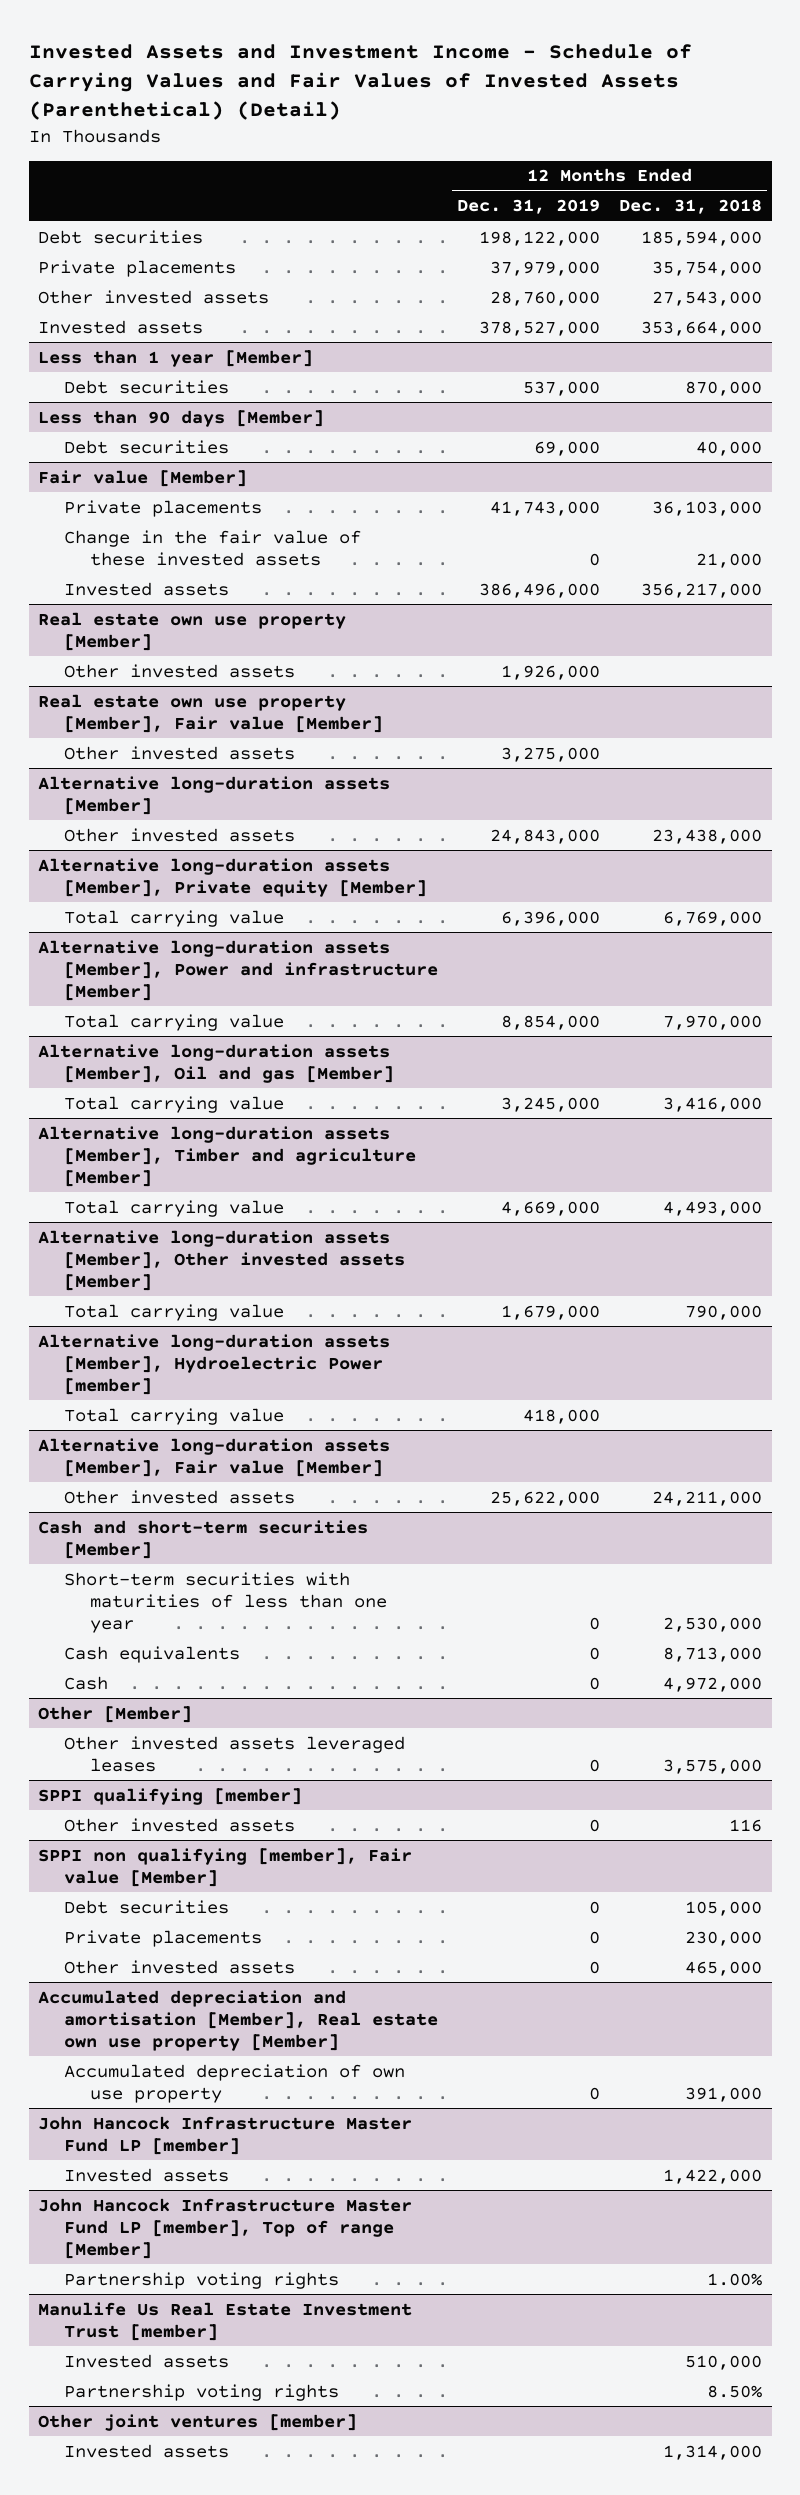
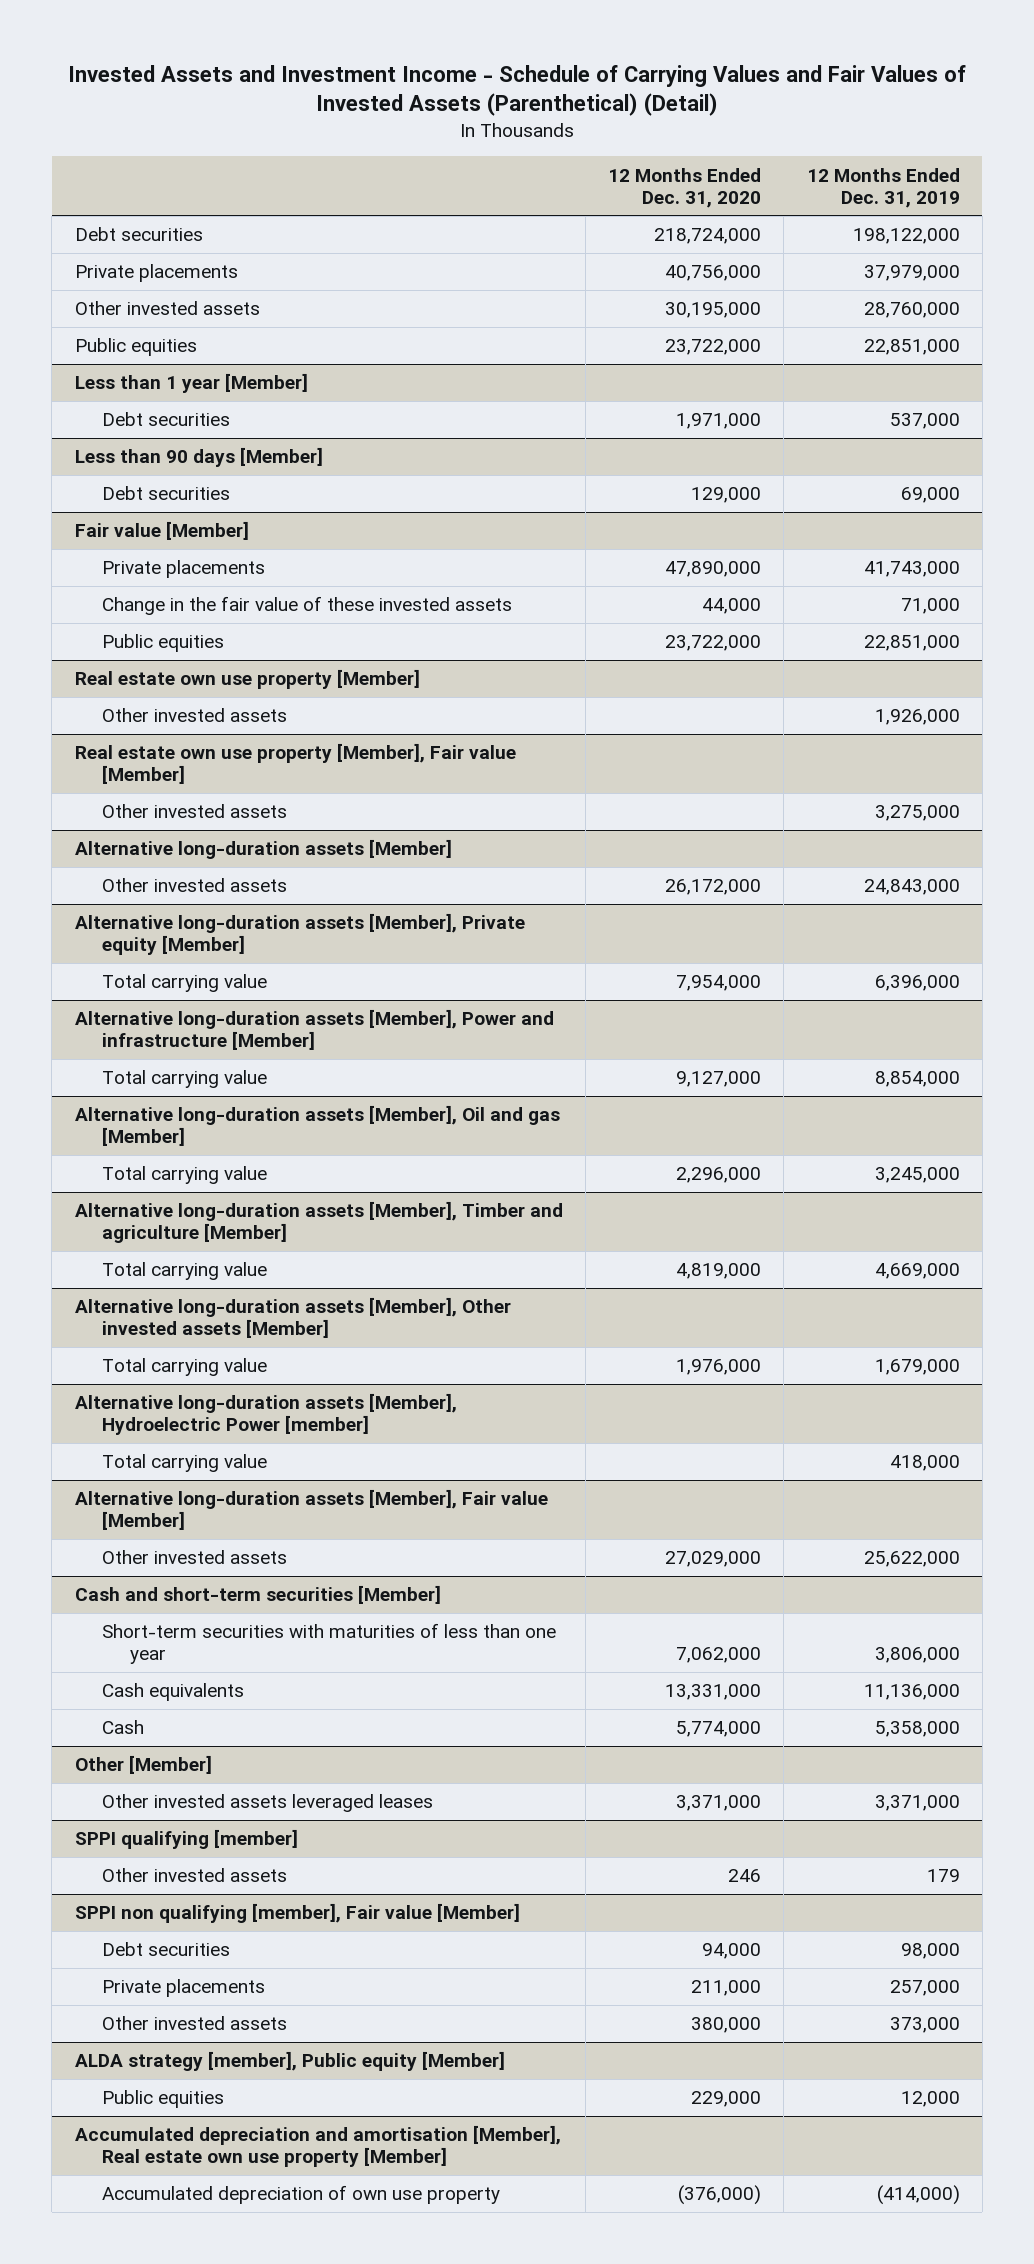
- | 12 Months Ended Dec. 31, 2019 | 12 Months Ended Dec. 31, 2018
+ | 12 Months Ended Dec. 31, 2020 | 12 Months Ended Dec. 31, 2019
- Invested assets | 378,527,000 | 353,664,000
+ Public equities | 23,722,000 | 22,851,000
@ Fair value [Member]
- Change in the fair value of these invested assets | 0 | 21,000
- Invested assets | 386,496,000 | 356,217,000
+ Change in the fair value of these invested assets | 44,000 | 71,000
+ Public equities | 23,722,000 | 22,851,000
@ Cash and short-term securities [Member]
- Short-term securities with maturities of less than one year | 0 | 2,530,000
- Cash equivalents | 0 | 8,713,000
- Cash | 0 | 4,972,000
+ Short-term securities with maturities of less than one year | 7,062,000 | 3,806,000
+ Cash equivalents | 13,331,000 | 11,136,000
+ Cash | 5,774,000 | 5,358,000
@ Other [Member]
- Other invested assets leveraged leases | 0 | 3,575,000
+ Other invested assets leveraged leases | 3,371,000 | 3,371,000
@ SPPI qualifying [member]
- Other invested assets | 0 | 116
+ Other invested assets | 246 | 179
@ SPPI non qualifying [member], Fair value [Member]
- Debt securities | 0 | 105,000
- Private placements | 0 | 230,000
- Other invested assets | 0 | 465,000
+ Debt securities | 94,000 | 98,000
+ Private placements | 211,000 | 257,000
+ Other invested assets | 380,000 | 373,000
+ ALDA strategy [member], Public equity [Member]
+ Public equities | 229,000 | 12,000
@ Accumulated depreciation and amortisation [Member], Real estate own use property [Member]
- Accumulated depreciation of own use property | 0 | 391,000
- John Hancock Infrastructure Master Fund LP [member]
- Invested assets | | 1,422,000
- John Hancock Infrastructure Master Fund LP [member], Top of range [Member]
- Partnership voting rights | | 1.00%
- Manulife Us Real Estate Investment Trust [member]
- Invested assets | | 510,000
- Partnership voting rights | | 8.50%
- Other joint ventures [member]
- Invested assets | | 1,314,000
@ Accumulated depreciation and amortisation [Member], Real estate own use property [Member]
+ Accumulated depreciation of own use property | (376,000) | (414,000)

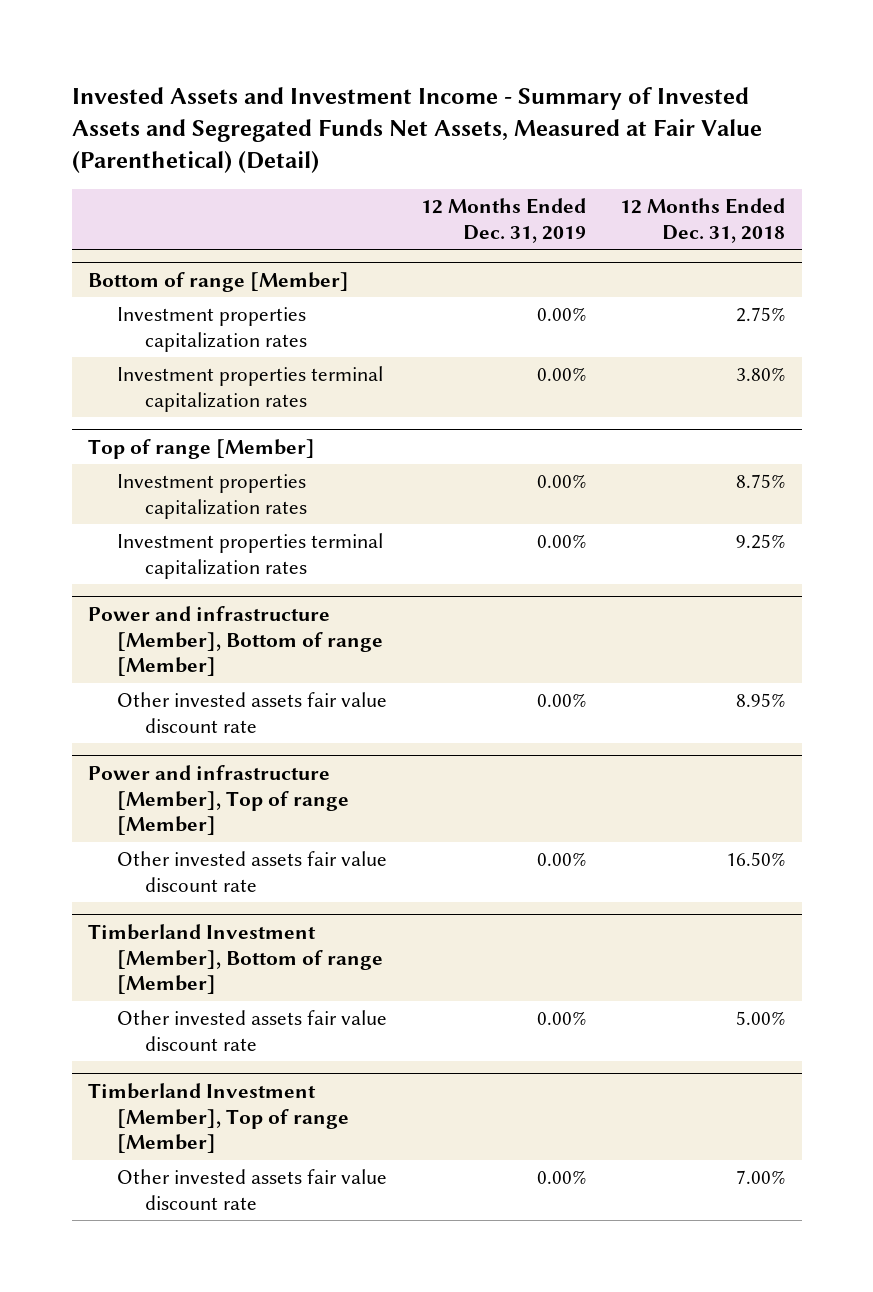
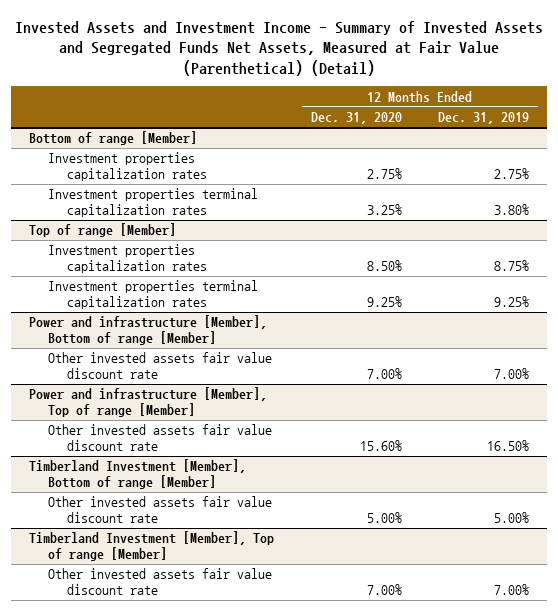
- | 12 Months Ended Dec. 31, 2019 | 12 Months Ended Dec. 31, 2018
+ | 12 Months Ended Dec. 31, 2020 | 12 Months Ended Dec. 31, 2019
@ Bottom of range [Member]
- Investment properties capitalization rates | 0.00% | 2.75%
- Investment properties terminal capitalization rates | 0.00% | 3.80%
+ Investment properties capitalization rates | 2.75% | 2.75%
+ Investment properties terminal capitalization rates | 3.25% | 3.80%
@ Top of range [Member]
- Investment properties capitalization rates | 0.00% | 8.75%
- Investment properties terminal capitalization rates | 0.00% | 9.25%
+ Investment properties capitalization rates | 8.50% | 8.75%
+ Investment properties terminal capitalization rates | 9.25% | 9.25%
@ Power and infrastructure [Member], Bottom of range [Member]
- Other invested assets fair value discount rate | 0.00% | 8.95%
+ Other invested assets fair value discount rate | 7.00% | 7.00%
@ Power and infrastructure [Member], Top of range [Member]
- Other invested assets fair value discount rate | 0.00% | 16.50%
+ Other invested assets fair value discount rate | 15.60% | 16.50%
@ Timberland Investment [Member], Bottom of range [Member]
- Other invested assets fair value discount rate | 0.00% | 5.00%
+ Other invested assets fair value discount rate | 5.00% | 5.00%
@ Timberland Investment [Member], Top of range [Member]
- Other invested assets fair value discount rate | 0.00% | 7.00%
+ Other invested assets fair value discount rate | 7.00% | 7.00%

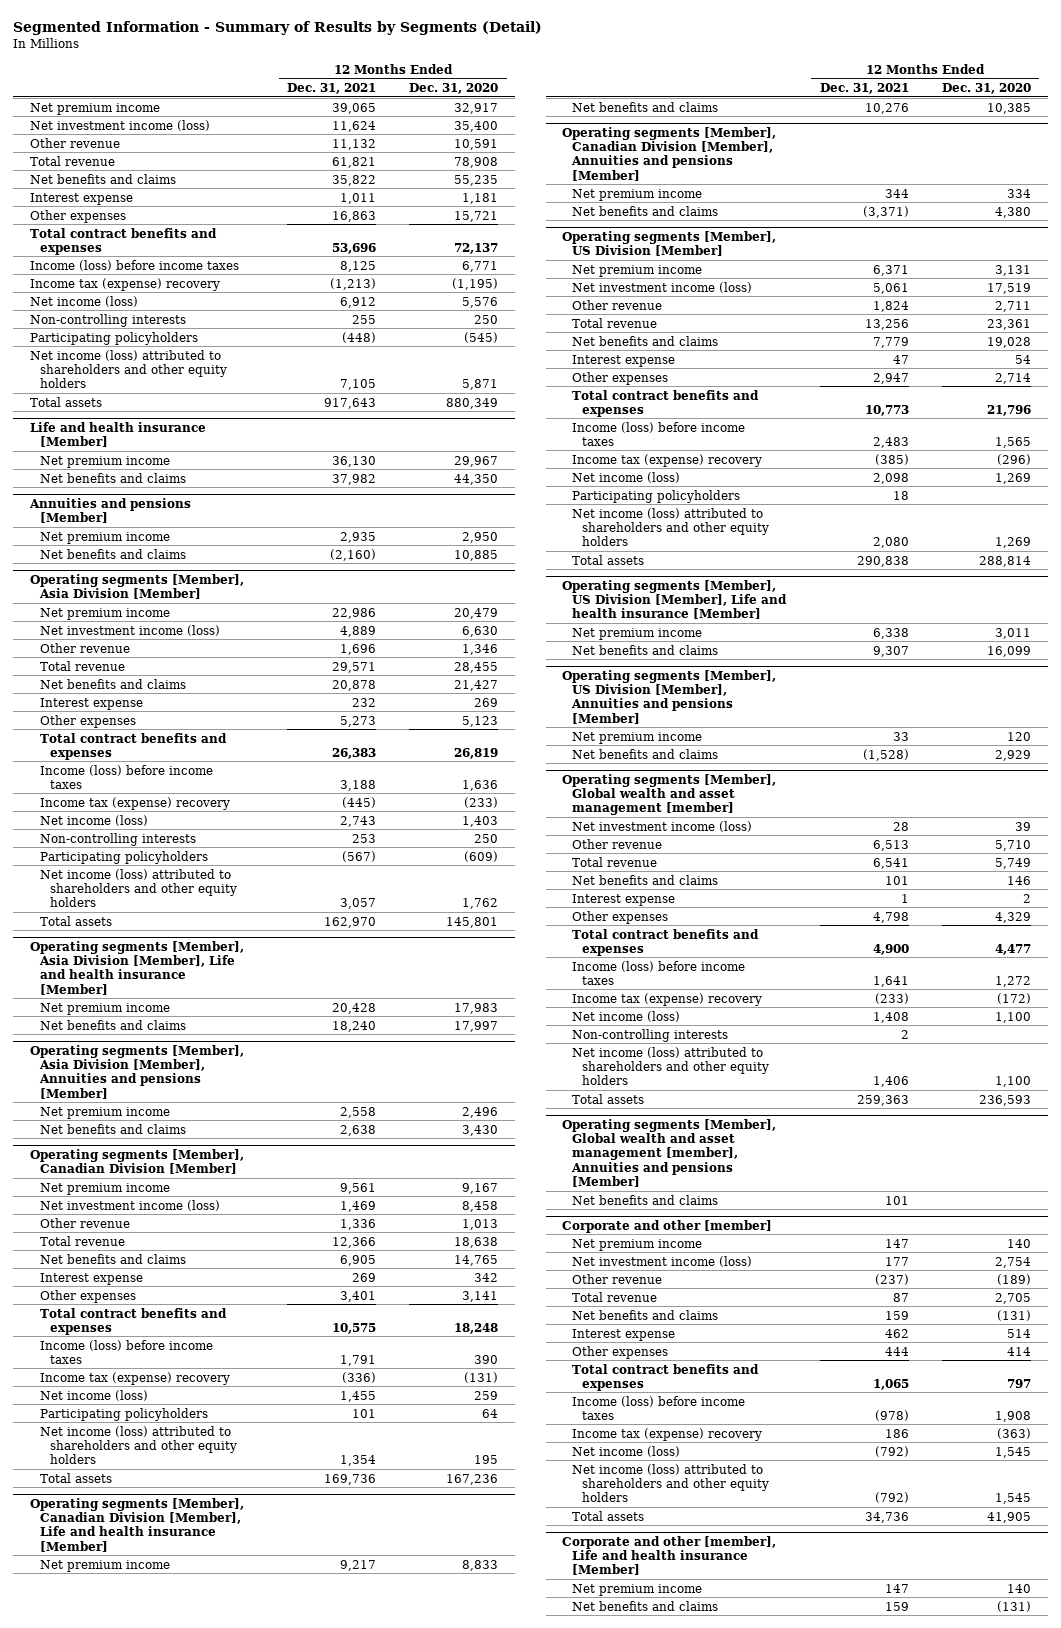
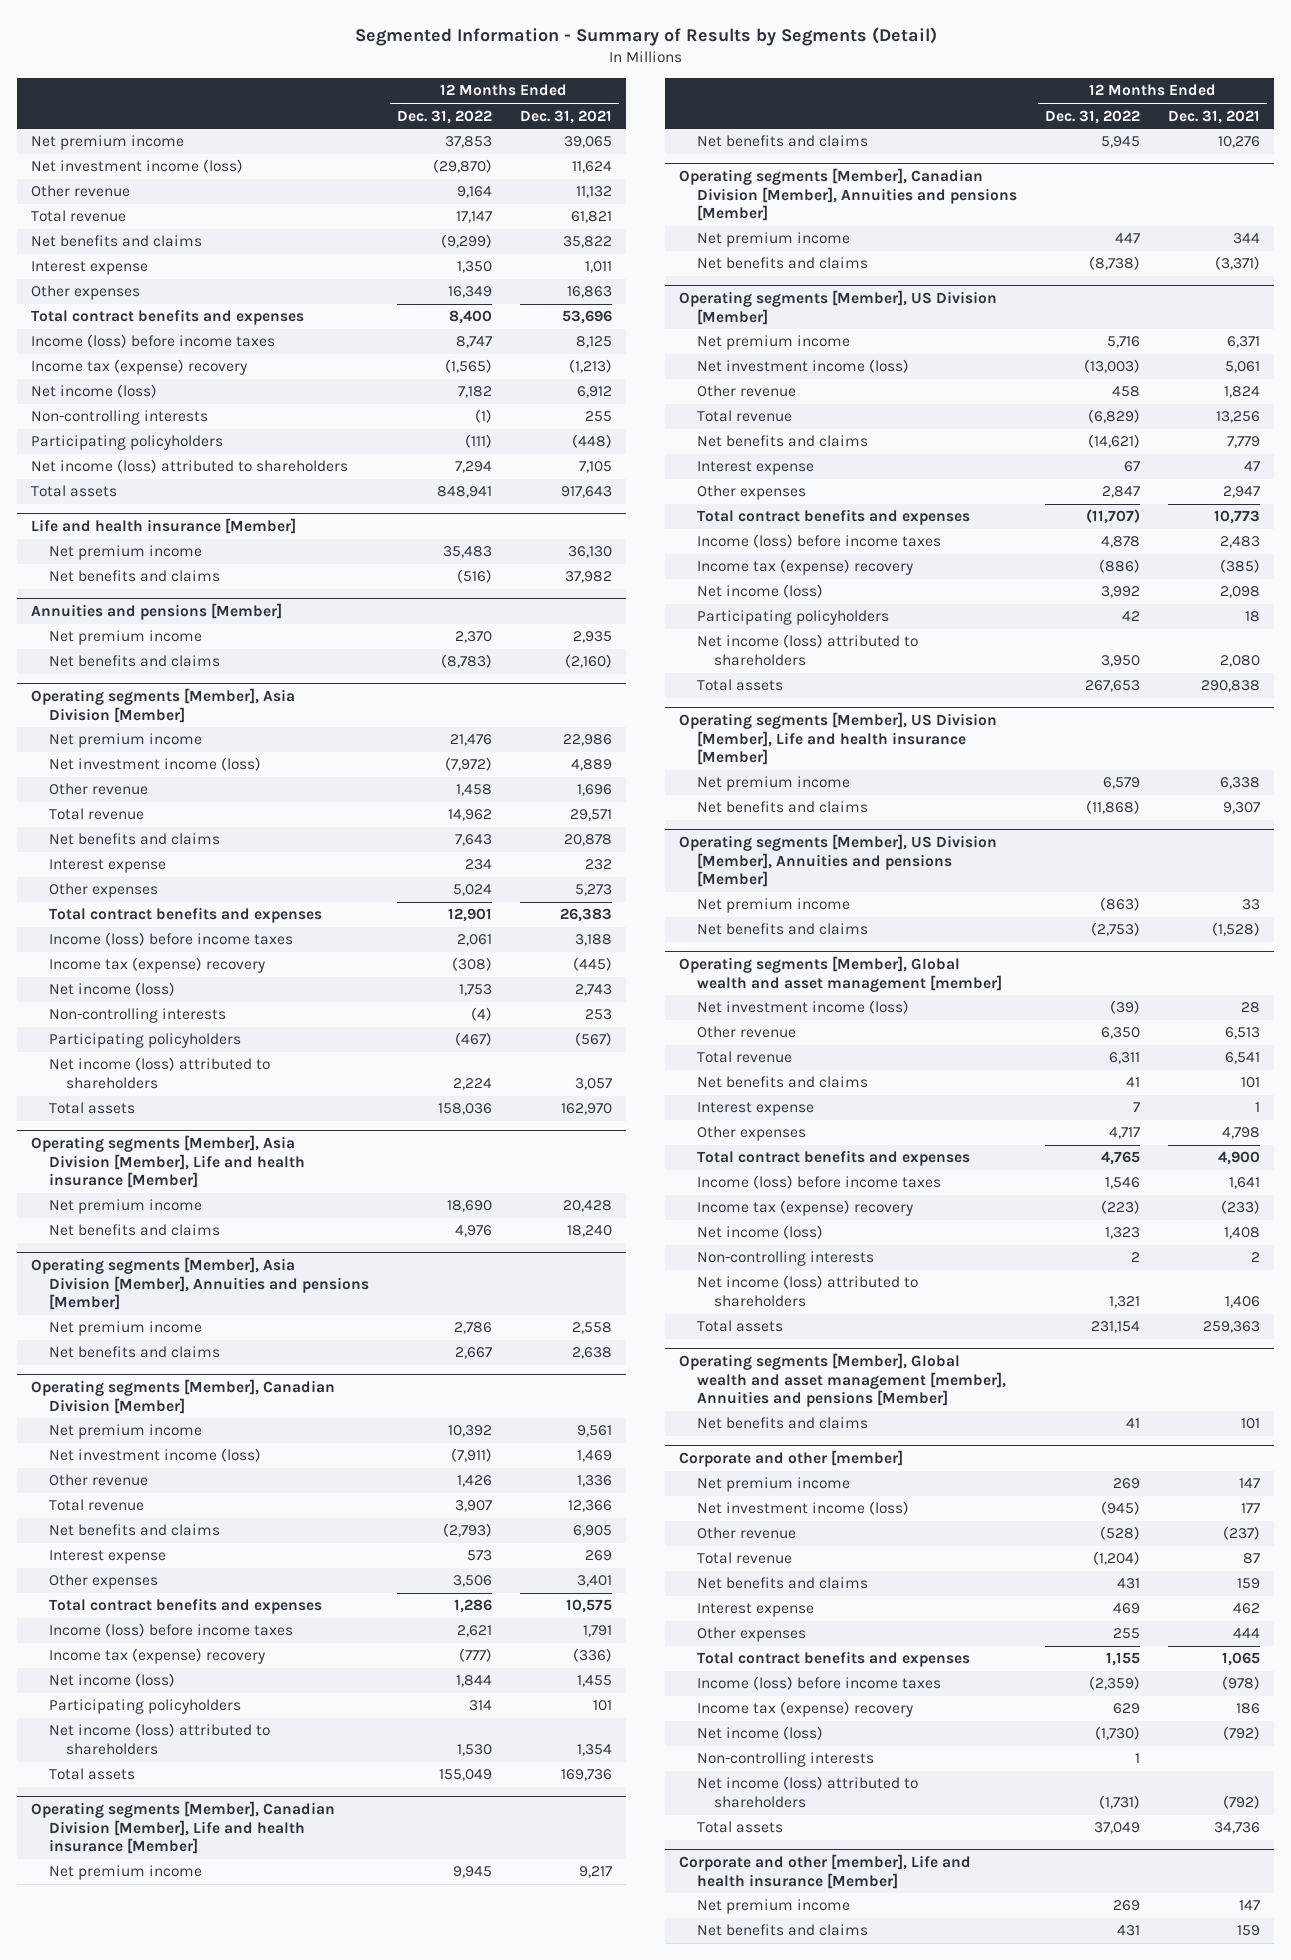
- | 12 Months Ended Dec. 31, 2021 | 12 Months Ended Dec. 31, 2020
+ | 12 Months Ended Dec. 31, 2022 | 12 Months Ended Dec. 31, 2021
- Net income (loss) attributed to shareholders and other equity holders | 7,105 | 5,871
+ Net income (loss) attributed to shareholders | 7,294 | 7,105
@ Operating segments [Member], Asia Division [Member]
- Net income (loss) attributed to shareholders and other equity holders | 3,057 | 1,762
+ Net income (loss) attributed to shareholders | 2,224 | 3,057
@ Operating segments [Member], Canadian Division [Member]
- Net income (loss) attributed to shareholders and other equity holders | 1,354 | 195
+ Net income (loss) attributed to shareholders | 1,530 | 1,354
@ Operating segments [Member], US Division [Member]
- Net income (loss) attributed to shareholders and other equity holders | 2,080 | 1,269
+ Net income (loss) attributed to shareholders | 3,950 | 2,080
@ Operating segments [Member], Global wealth and asset management [member]
- Net income (loss) attributed to shareholders and other equity holders | 1,406 | 1,100
+ Net income (loss) attributed to shareholders | 1,321 | 1,406
@ Corporate and other [member]
- Net income (loss) attributed to shareholders and other equity holders | (792) | 1,545
+ Non-controlling interests | 1 |
+ Net income (loss) attributed to shareholders | (1,731) | (792)

